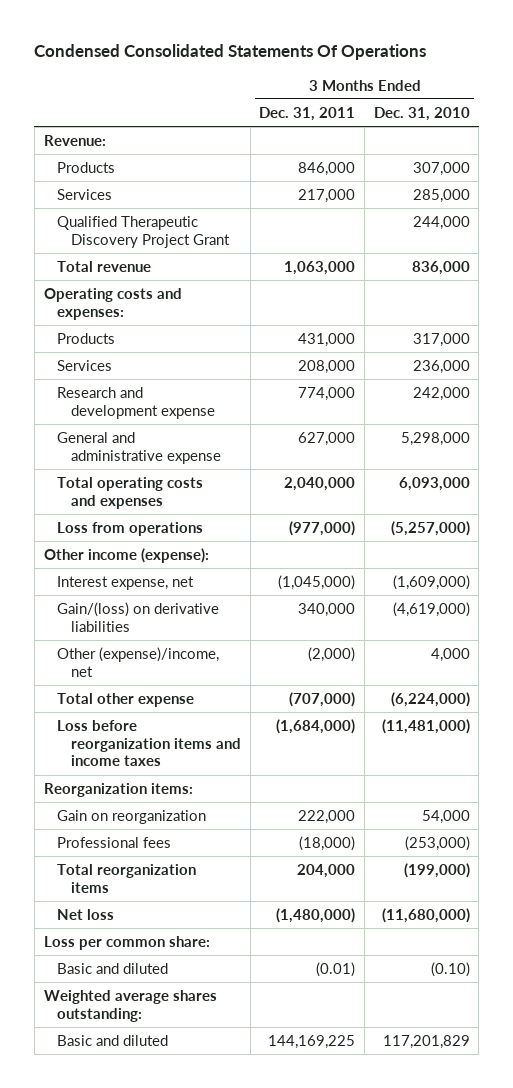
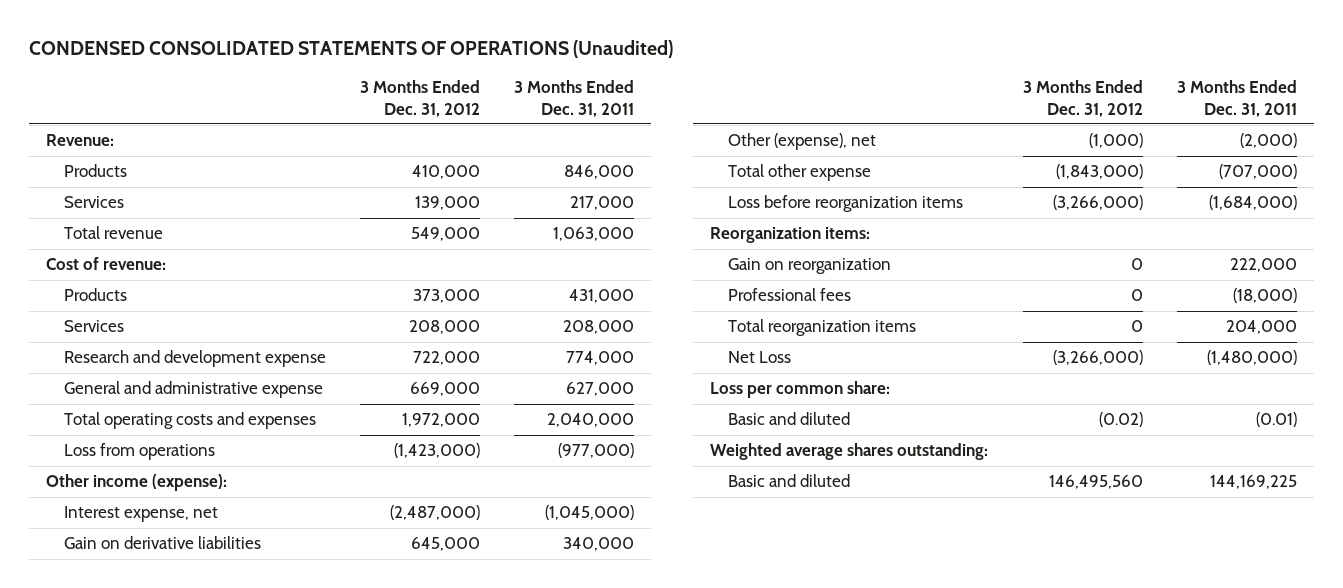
- Condensed Consolidated Statements Of Operations
+ CONDENSED CONSOLIDATED STATEMENTS OF OPERATIONS (Unaudited)
- | 3 Months Ended Dec. 31, 2011 | 3 Months Ended Dec. 31, 2010
+ | 3 Months Ended Dec. 31, 2012 | 3 Months Ended Dec. 31, 2011
- Qualified Therapeutic Discovery Project Grant | | 244,000
- Operating costs and expenses:
+ Cost of revenue:
- Gain/(loss) on derivative liabilities | 340,000 | (4,619,000)
- Other (expense)/income, net | (2,000) | 4,000
+ Gain on derivative liabilities | 645,000 | 340,000
+ Other (expense), net | (1,000) | (2,000)
- Loss before reorganization items and income taxes | (1,684,000) | (11,481,000)
+ Loss before reorganization items | (3,266,000) | (1,684,000)
- Net loss | (1,480,000) | (11,680,000)
+ Net Loss | (3,266,000) | (1,480,000)

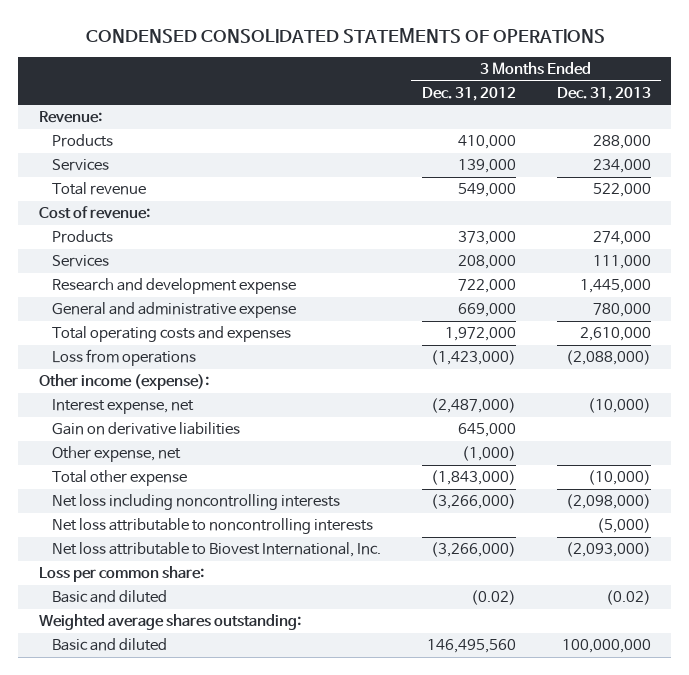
- CONDENSED CONSOLIDATED STATEMENTS OF OPERATIONS (Unaudited)
+ CONDENSED CONSOLIDATED STATEMENTS OF OPERATIONS
- | 3 Months Ended Dec. 31, 2012 | 3 Months Ended Dec. 31, 2011
+ | 3 Months Ended Dec. 31, 2012 | 3 Months Ended Dec. 31, 2013
- Other (expense), net | (1,000) | (2,000)
+ Other expense, net | (1,000) |
- Loss before reorganization items | (3,266,000) | (1,684,000)
- Reorganization items:
- Gain on reorganization | 0 | 222,000
- Professional fees | 0 | (18,000)
- Total reorganization items | 0 | 204,000
- Net Loss | (3,266,000) | (1,480,000)
+ Net loss including noncontrolling interests | (3,266,000) | (2,098,000)
+ Net loss attributable to noncontrolling interests | | (5,000)
+ Net loss attributable to Biovest International, Inc. | (3,266,000) | (2,093,000)

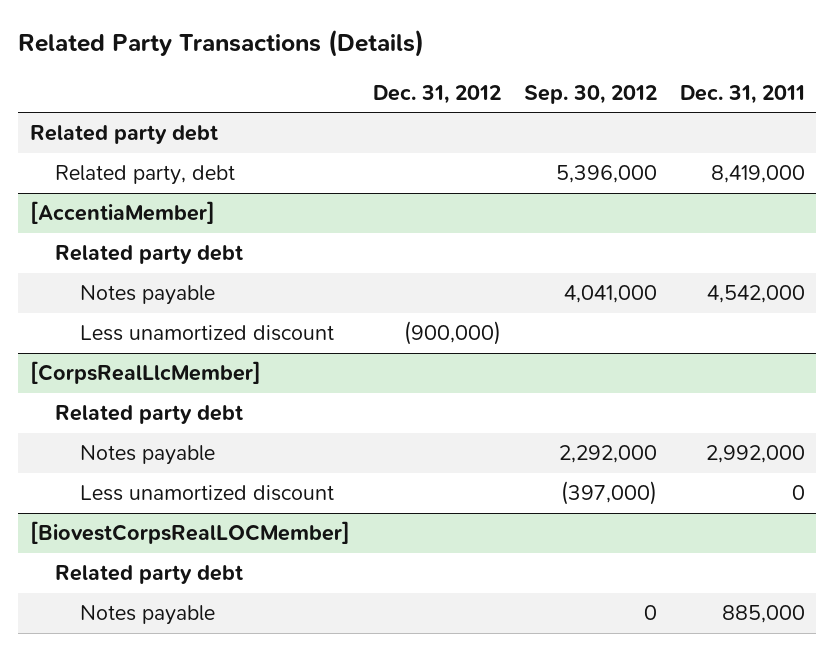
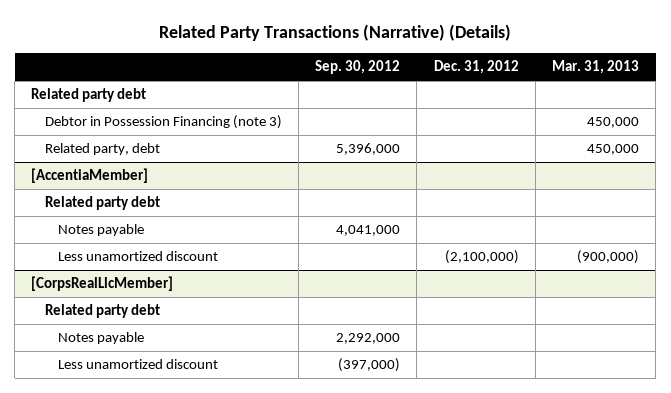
- Related Party Transactions (Details)
+ Related Party Transactions (Narrative) (Details)
- | Dec. 31, 2012 | Sep. 30, 2012 | Dec. 31, 2011
+ | Sep. 30, 2012 | Dec. 31, 2012 | Mar. 31, 2013
+ Debtor in Possession Financing (note 3) | | | 450,000
@ [AccentiaMember]
- Less unamortized discount | (900,000) | |
+ Less unamortized discount | | (2,100,000) | (900,000)
- [BiovestCorpsRealLOCMember]
- Related party debt
- Notes payable | | 0 | 885,000

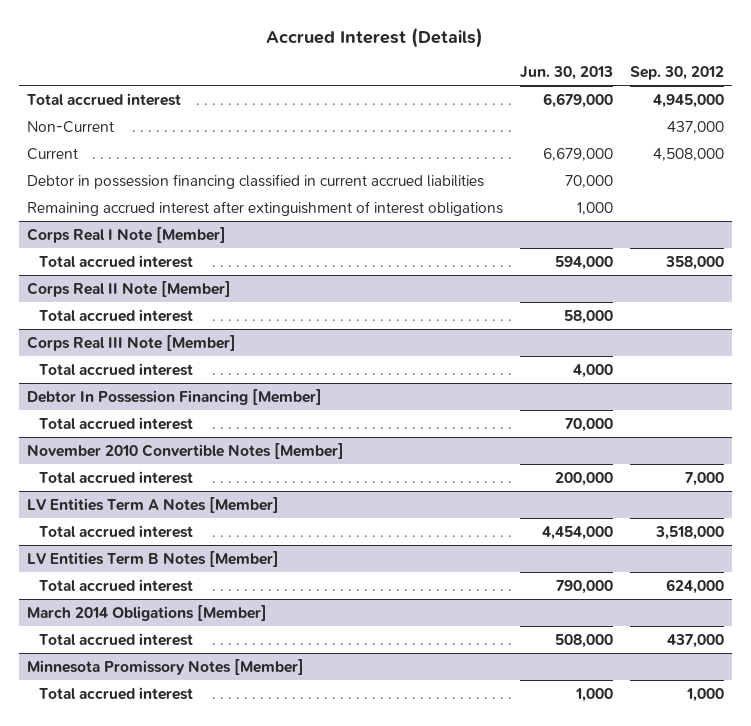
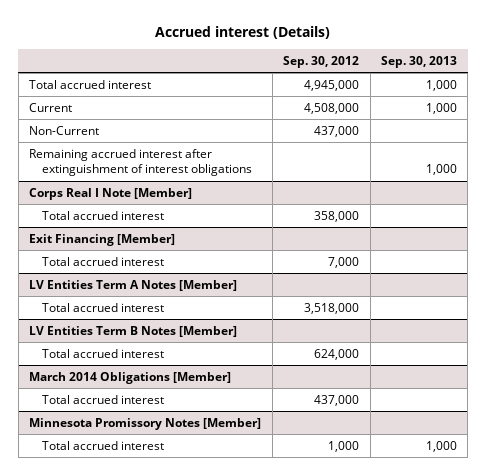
- Accrued Interest (Details)
+ Accrued interest (Details)
- | Jun. 30, 2013 | Sep. 30, 2012
+ | Sep. 30, 2012 | Sep. 30, 2013
- Debtor in possession financing classified in current accrued liabilities | 70,000 |
moved down: Non-Current | 437,000 |
- Corps Real II Note [Member]
- Total accrued interest | 58,000 |
- Corps Real III Note [Member]
- Total accrued interest | 4,000 |
- Debtor In Possession Financing [Member]
- Total accrued interest | 70,000 |
- November 2010 Convertible Notes [Member]
+ Exit Financing [Member]

